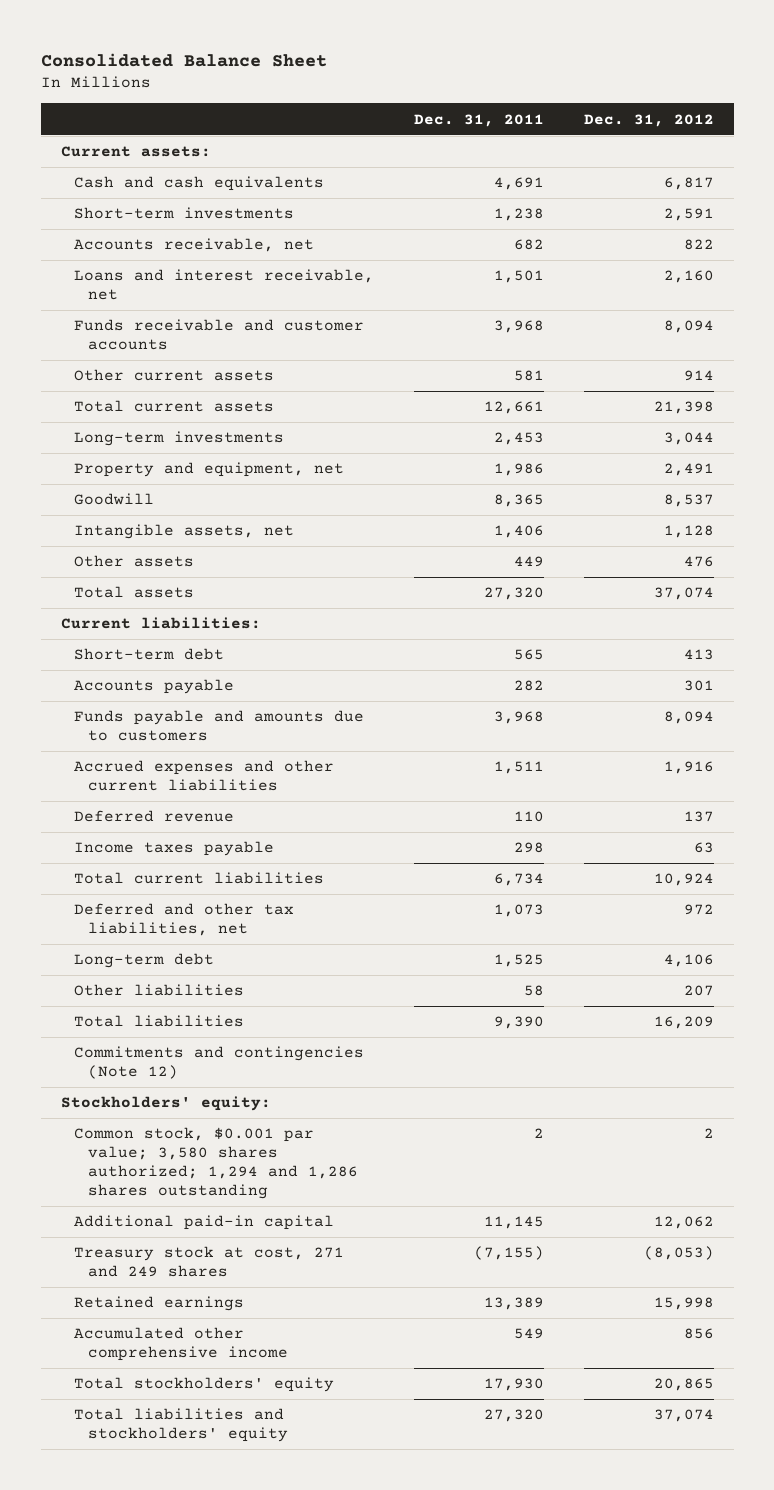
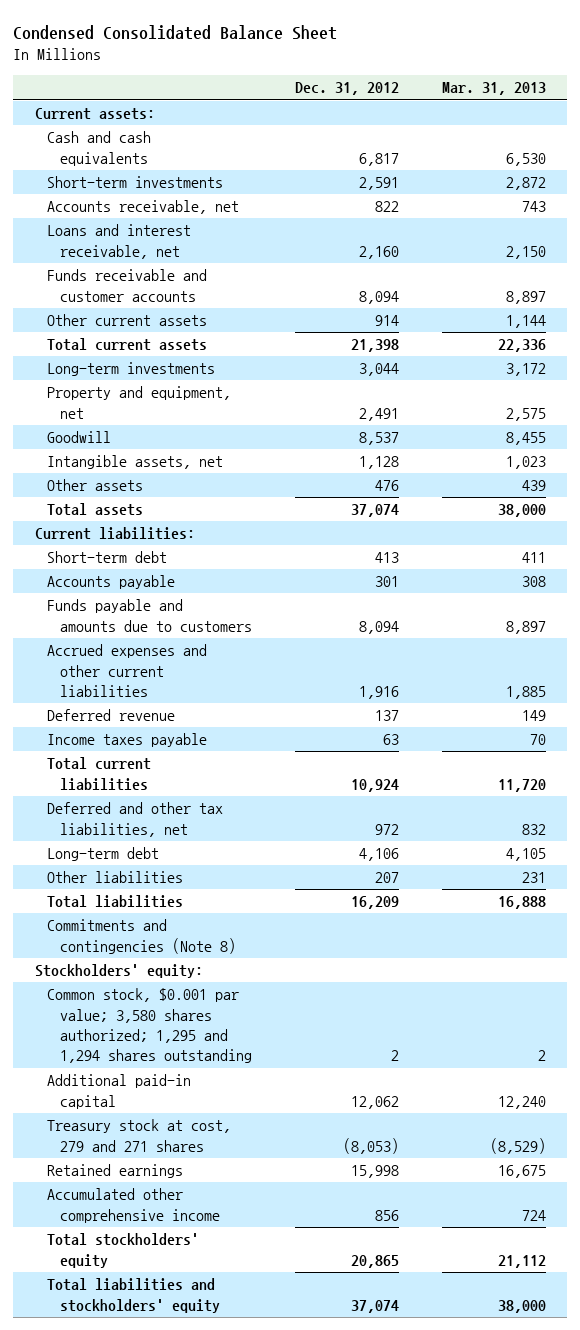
- Consolidated Balance Sheet
+ Condensed Consolidated Balance Sheet
- | Dec. 31, 2011 | Dec. 31, 2012
+ | Dec. 31, 2012 | Mar. 31, 2013
- Commitments and contingencies (Note 12)
+ Commitments and contingencies (Note 8)
- Common stock, $0.001 par value; 3,580 shares authorized; 1,294 and 1,286 shares outstanding | 2 | 2
+ Common stock, $0.001 par value; 3,580 shares authorized; 1,295 and 1,294 shares outstanding | 2 | 2
- Treasury stock at cost, 271 and 249 shares | (7,155) | (8,053)
+ Treasury stock at cost, 279 and 271 shares | (8,053) | (8,529)

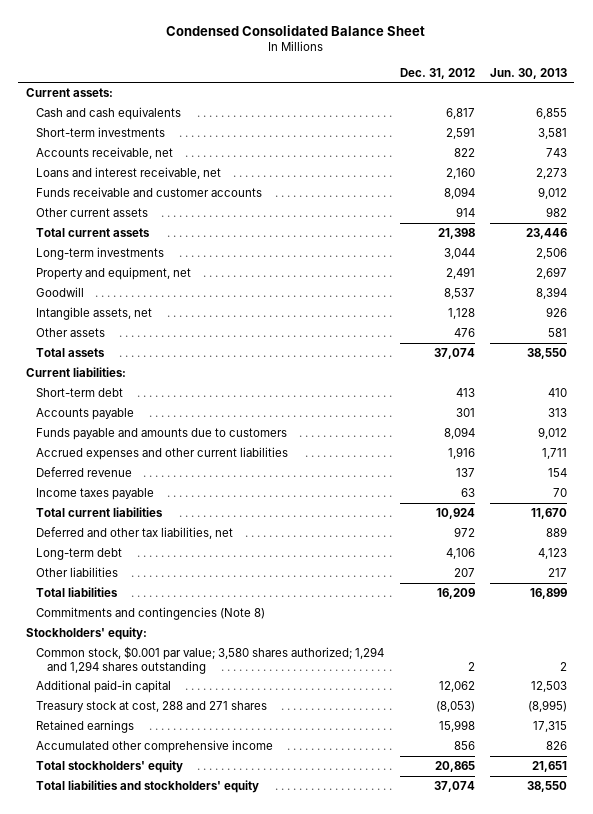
- | Dec. 31, 2012 | Mar. 31, 2013
+ | Dec. 31, 2012 | Jun. 30, 2013
- Common stock, $0.001 par value; 3,580 shares authorized; 1,295 and 1,294 shares outstanding | 2 | 2
+ Common stock, $0.001 par value; 3,580 shares authorized; 1,294 and 1,294 shares outstanding | 2 | 2
- Treasury stock at cost, 279 and 271 shares | (8,053) | (8,529)
+ Treasury stock at cost, 288 and 271 shares | (8,053) | (8,995)

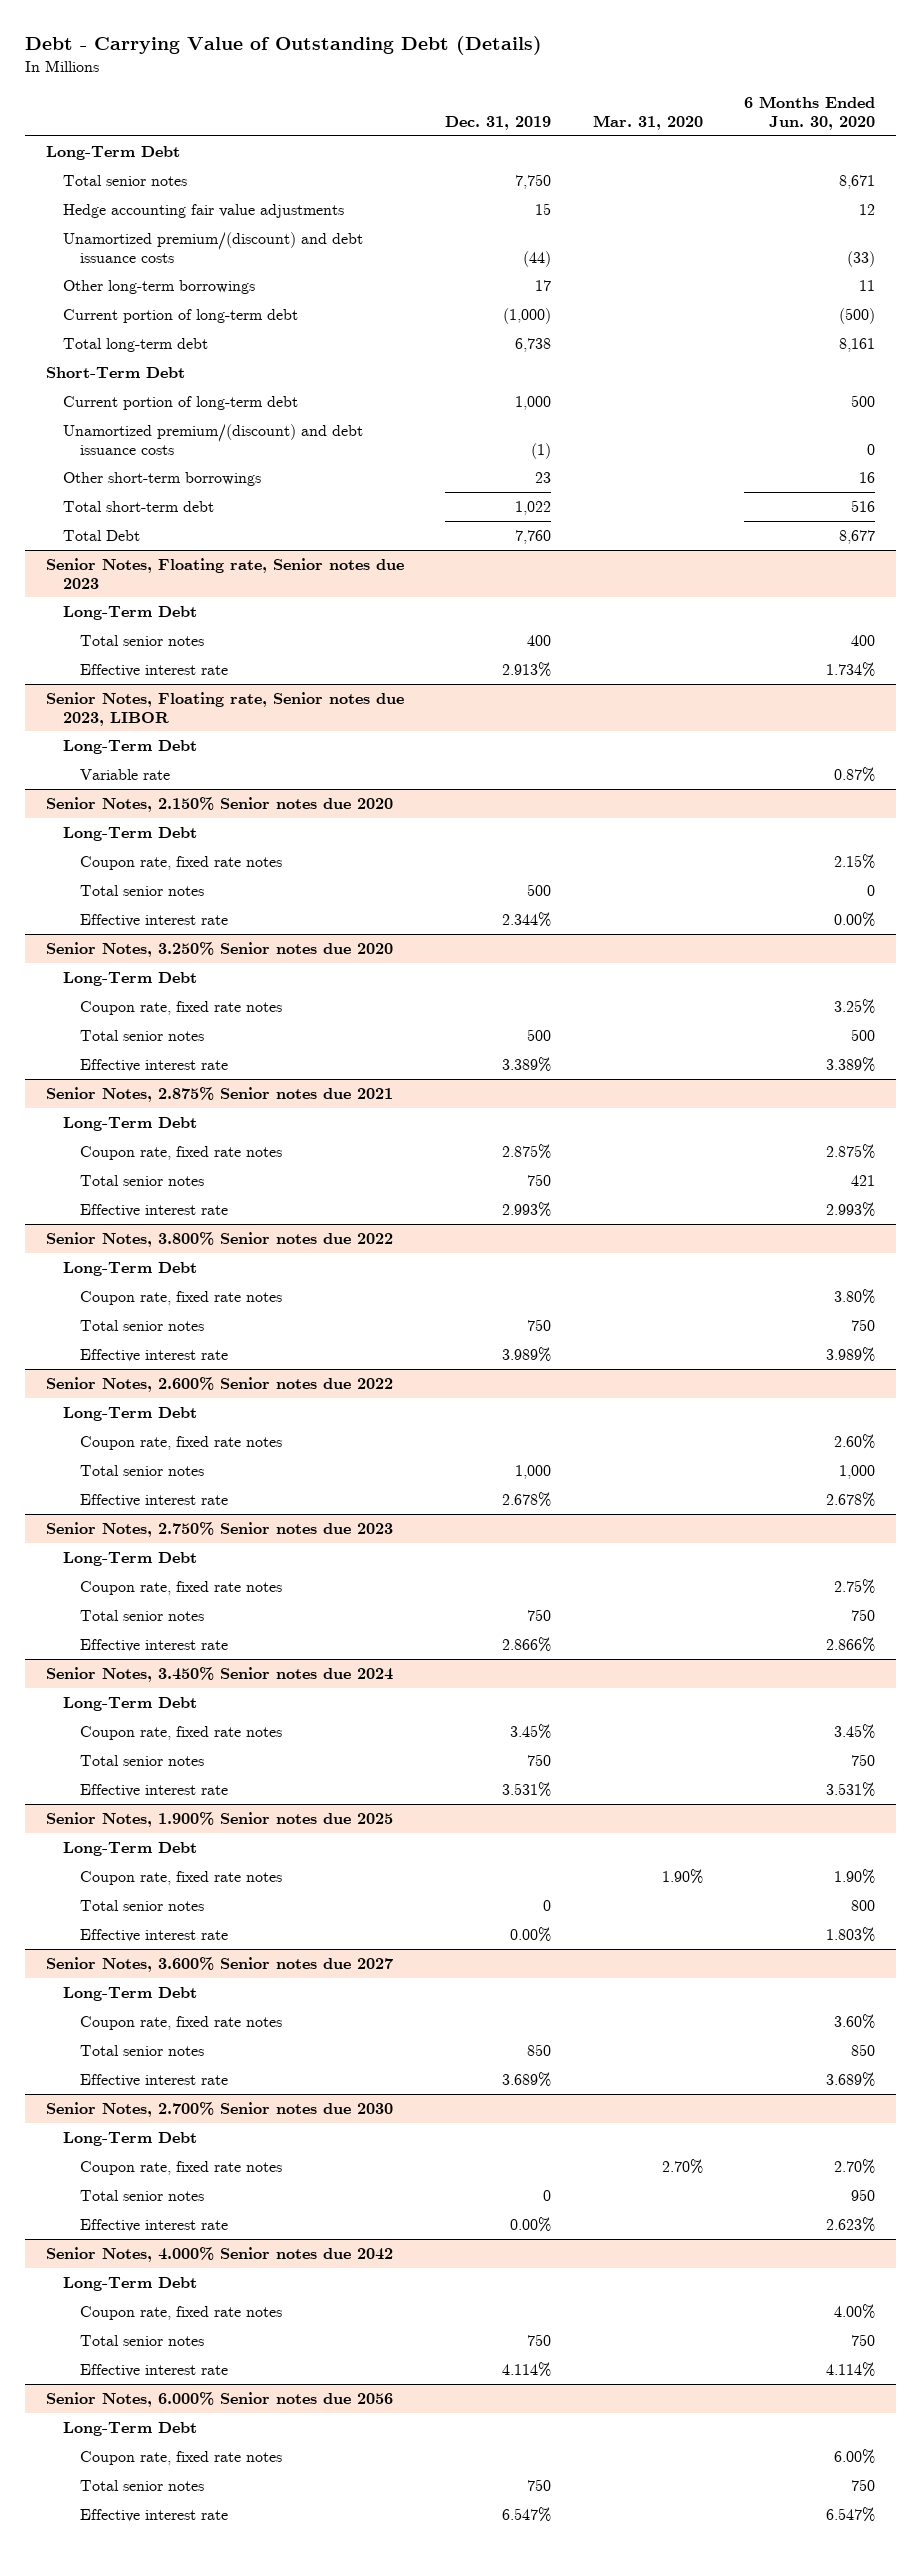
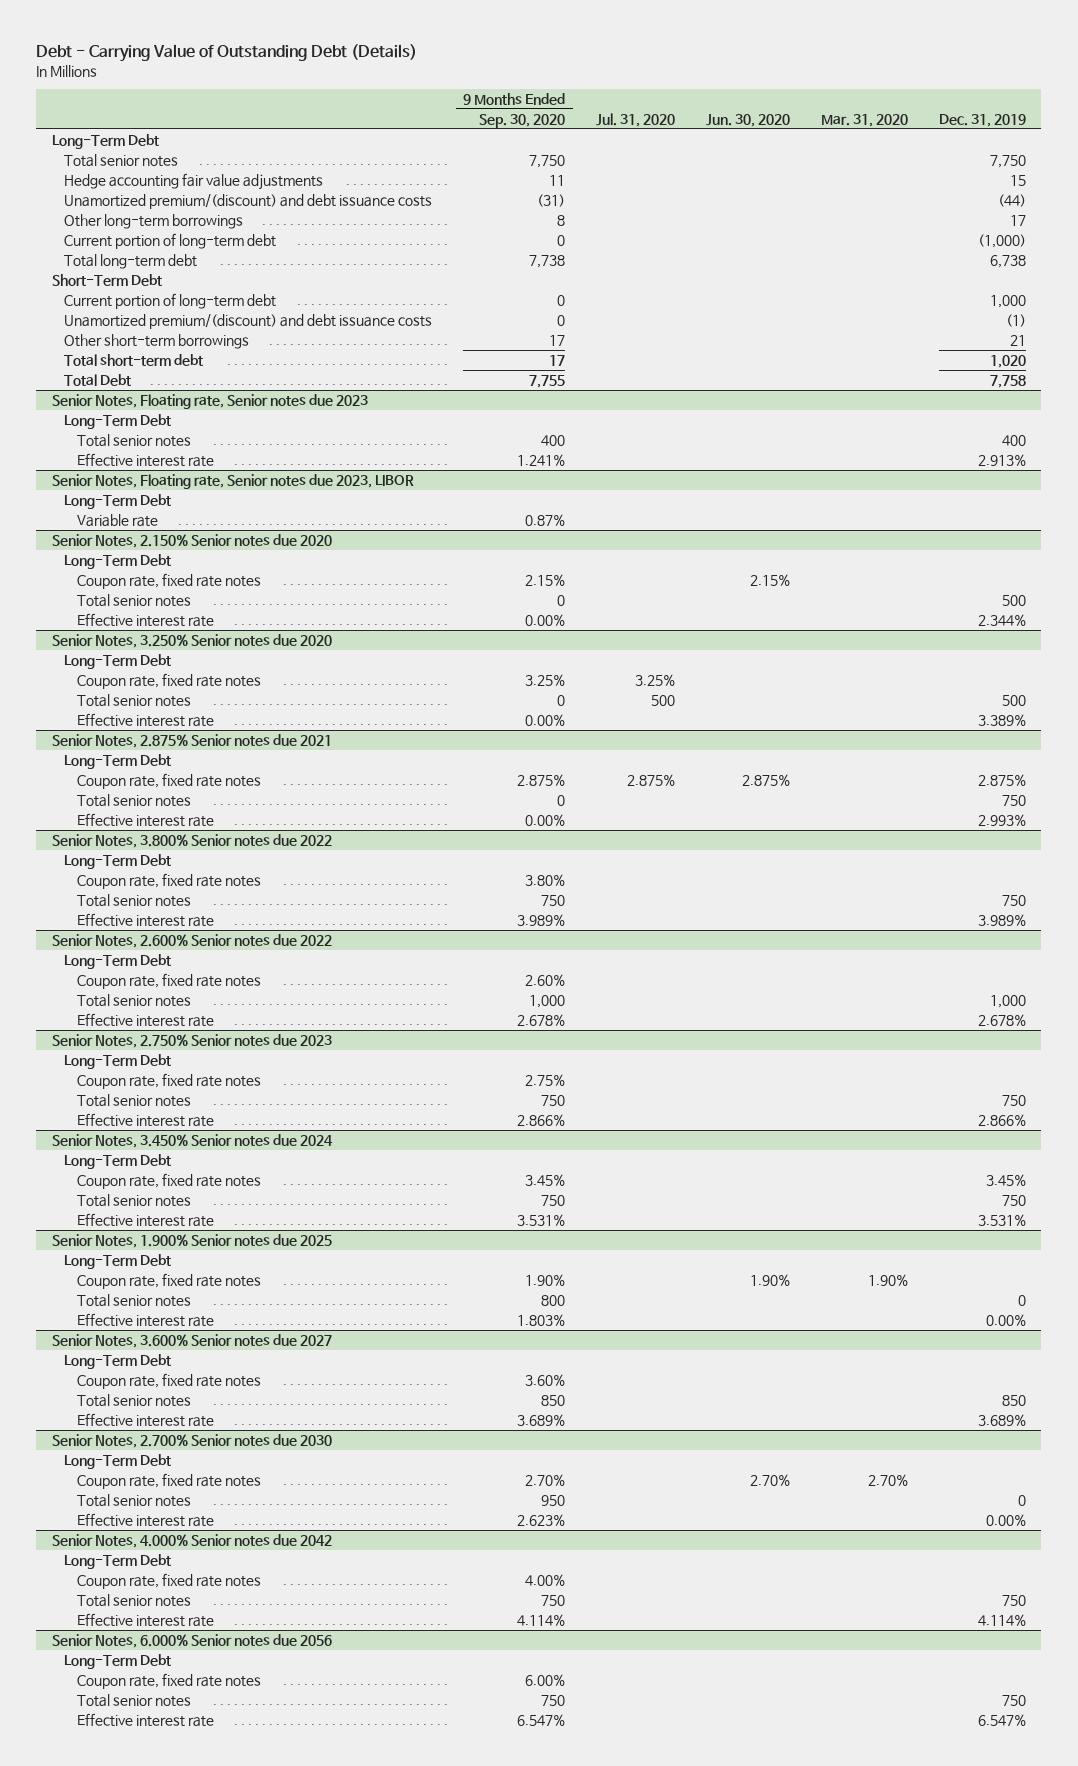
- | Dec. 31, 2019 | Mar. 31, 2020 | 6 Months Ended Jun. 30, 2020
+ | 9 Months Ended Sep. 30, 2020 | Jul. 31, 2020 | Jun. 30, 2020 | Mar. 31, 2020 | Dec. 31, 2019
- Other short-term borrowings | 23 | | 16
- Total short-term debt | 1,022 | | 516
- Total Debt | 7,760 | | 8,677
+ Other short-term borrowings | 17 | | | | 21
+ Total short-term debt | 17 | | | | 1,020
+ Total Debt | 7,755 | | | | 7,758

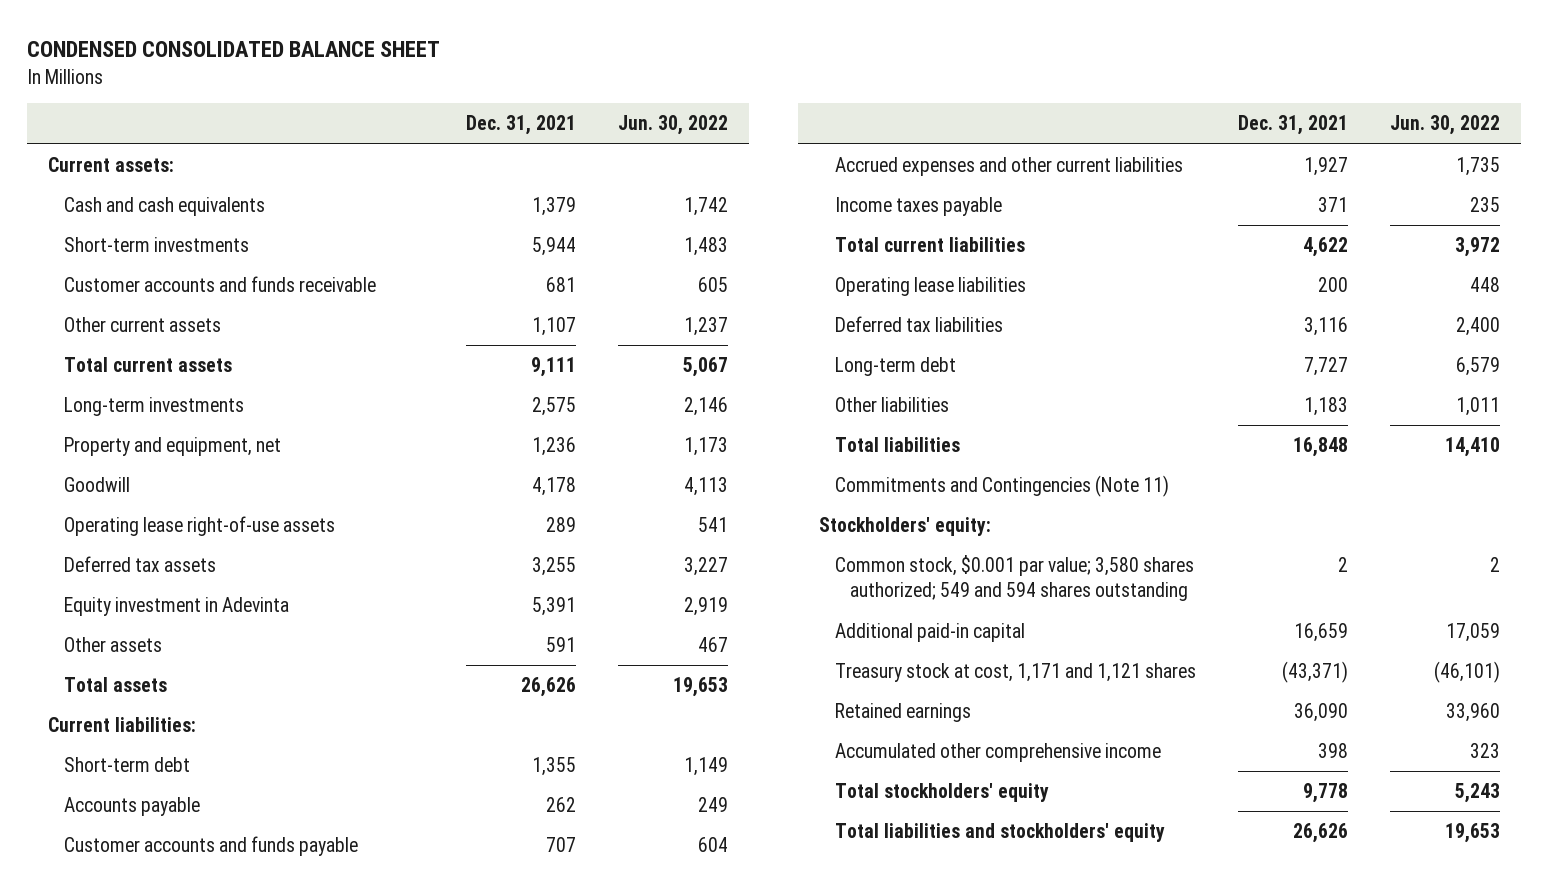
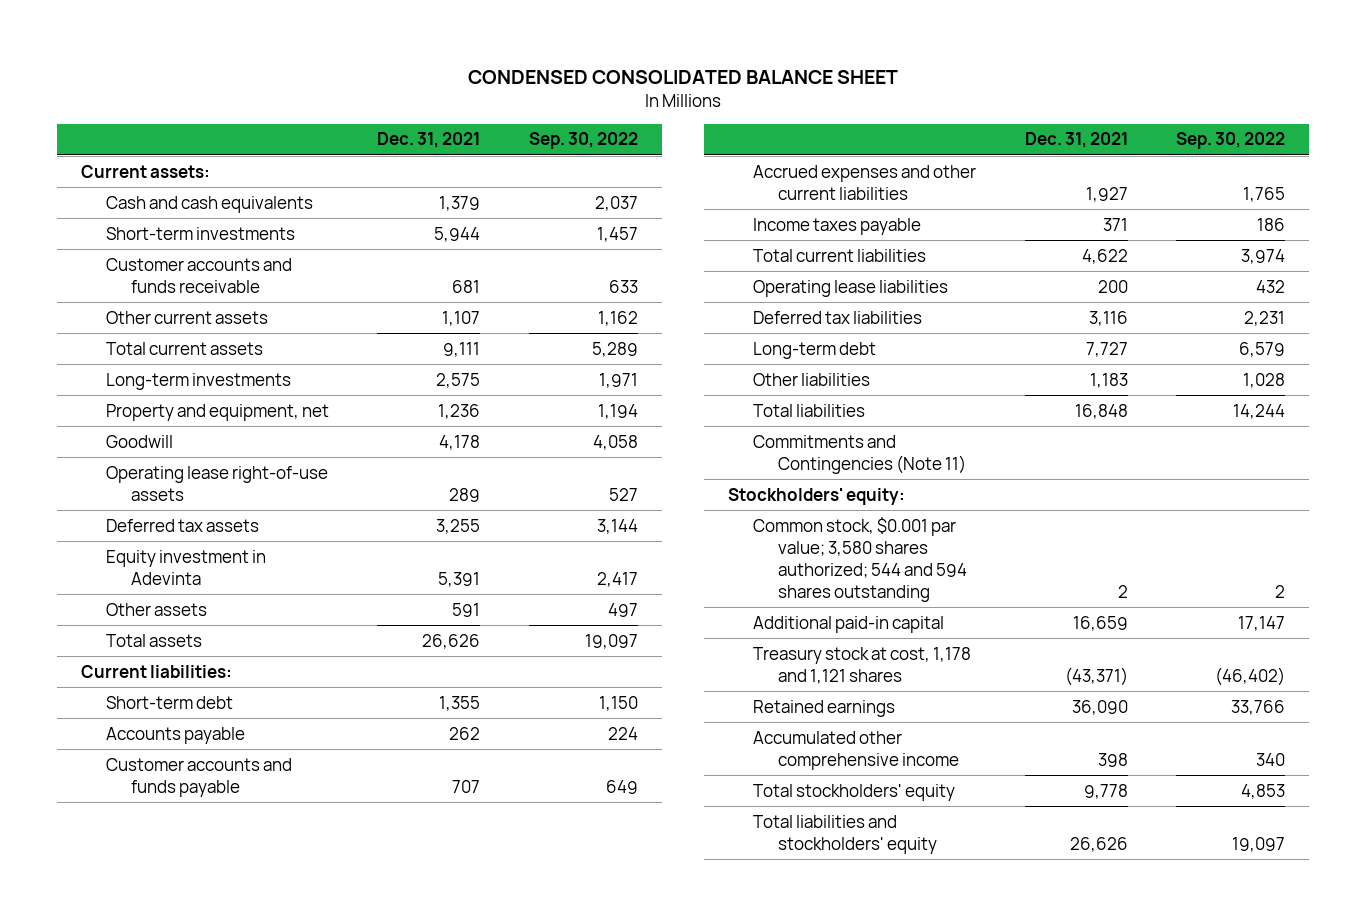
- | Dec. 31, 2021 | Jun. 30, 2022
+ | Dec. 31, 2021 | Sep. 30, 2022
- Common stock, $0.001 par value; 3,580 shares authorized; 549 and 594 shares outstanding | 2 | 2
+ Common stock, $0.001 par value; 3,580 shares authorized; 544 and 594 shares outstanding | 2 | 2
- Treasury stock at cost, 1,171 and 1,121 shares | (43,371) | (46,101)
+ Treasury stock at cost, 1,178 and 1,121 shares | (43,371) | (46,402)

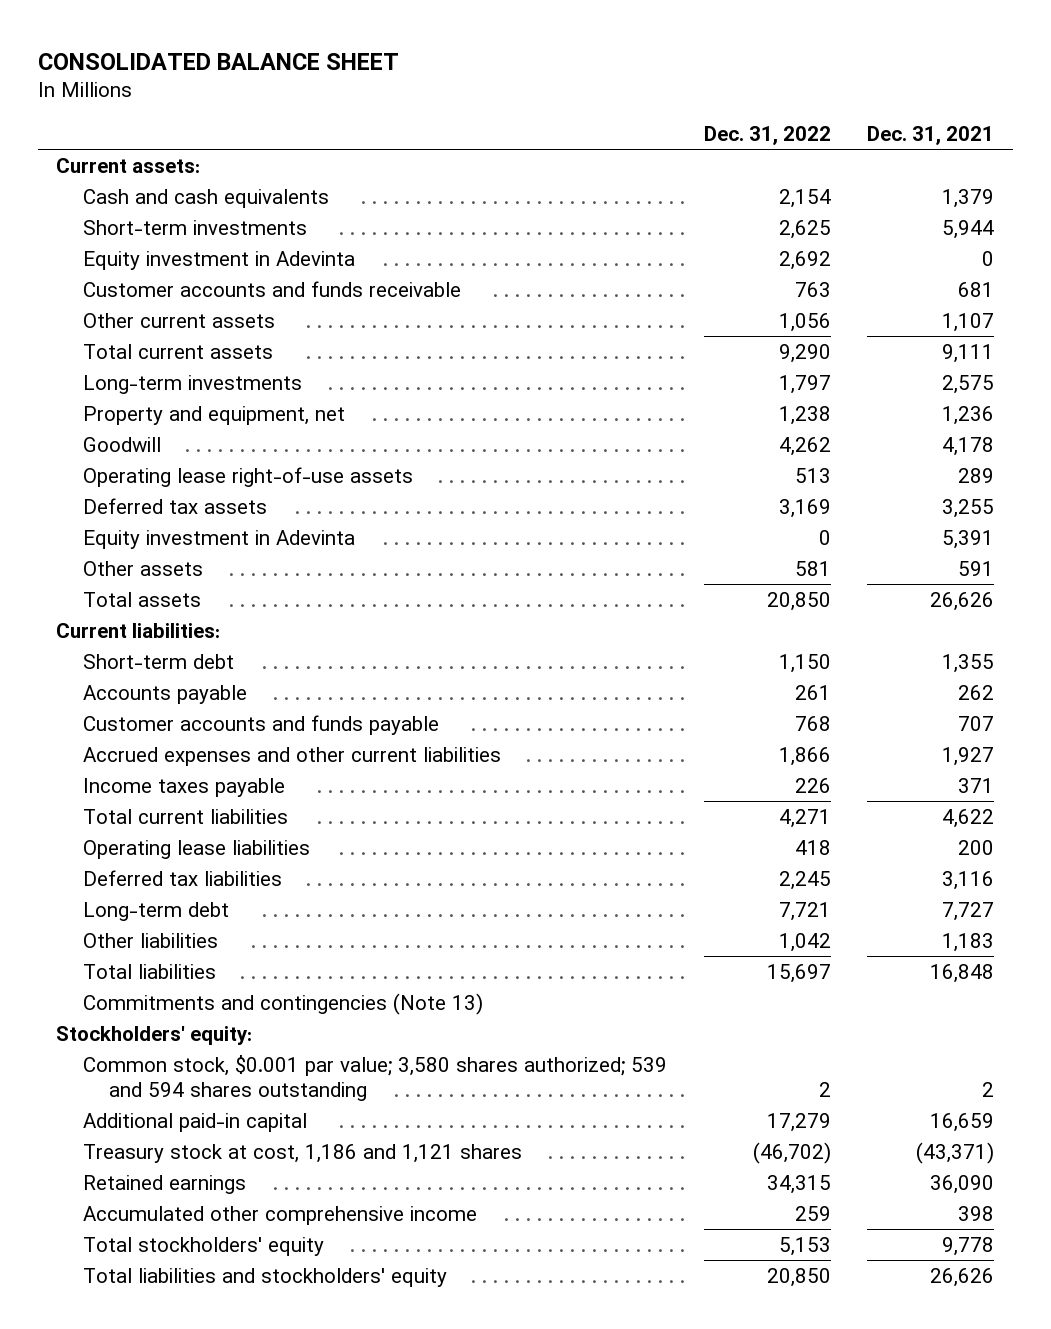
- CONDENSED CONSOLIDATED BALANCE SHEET
+ CONSOLIDATED BALANCE SHEET
- | Dec. 31, 2021 | Sep. 30, 2022
+ | Dec. 31, 2022 | Dec. 31, 2021
+ Equity investment in Adevinta | 2,692 | 0
- Commitments and Contingencies (Note 11)
+ Commitments and contingencies (Note 13)
- Common stock, $0.001 par value; 3,580 shares authorized; 544 and 594 shares outstanding | 2 | 2
+ Common stock, $0.001 par value; 3,580 shares authorized; 539 and 594 shares outstanding | 2 | 2
- Treasury stock at cost, 1,178 and 1,121 shares | (43,371) | (46,402)
+ Treasury stock at cost, 1,186 and 1,121 shares | (46,702) | (43,371)

